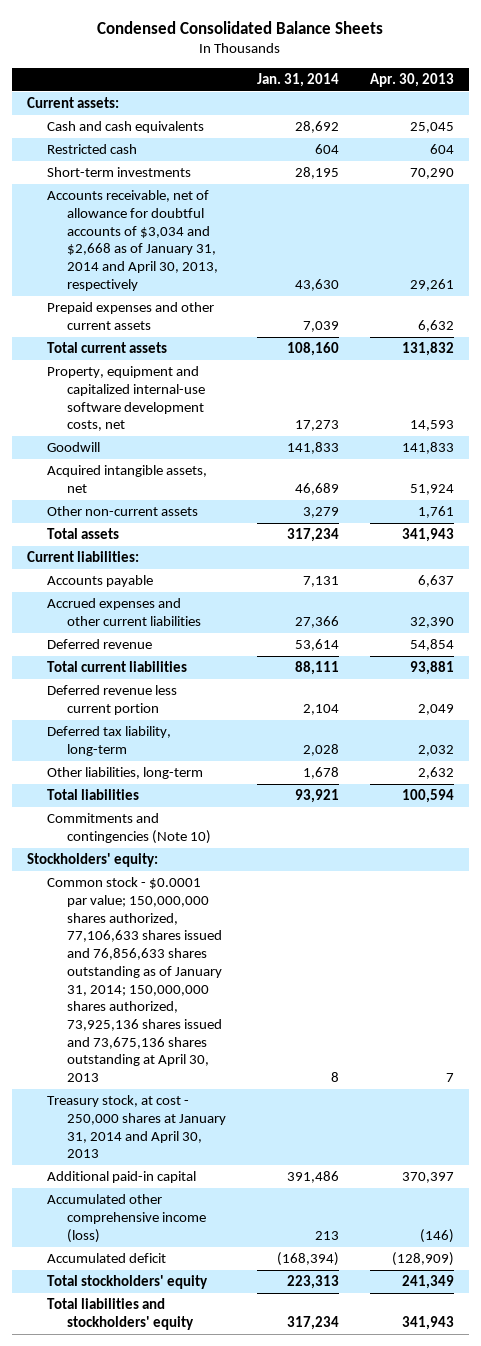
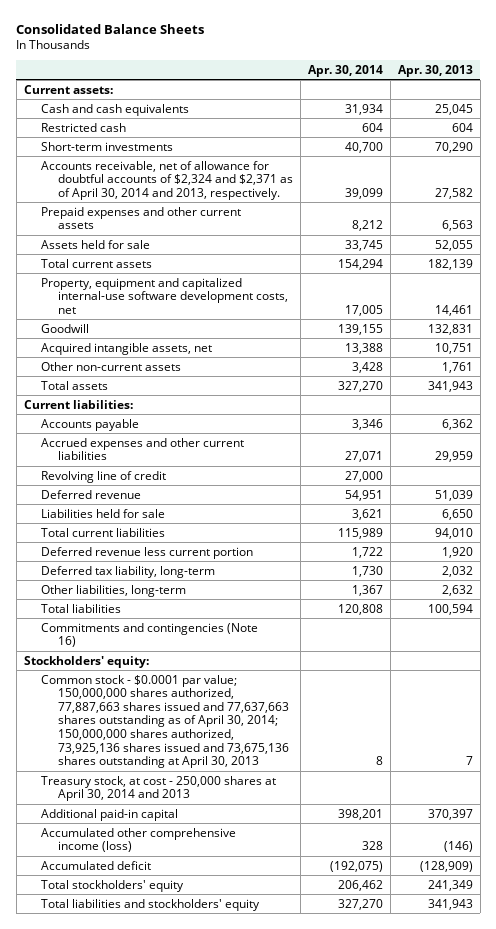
- Condensed Consolidated Balance Sheets
+ Consolidated Balance Sheets
- | Jan. 31, 2014 | Apr. 30, 2013
+ | Apr. 30, 2014 | Apr. 30, 2013
- Accounts receivable, net of allowance for doubtful accounts of $3,034 and $2,668 as of January 31, 2014 and April 30, 2013, respectively | 43,630 | 29,261
- Prepaid expenses and other current assets | 7,039 | 6,632
- Total current assets | 108,160 | 131,832
- Property, equipment and capitalized internal-use software development costs, net | 17,273 | 14,593
- Goodwill | 141,833 | 141,833
- Acquired intangible assets, net | 46,689 | 51,924
+ Accounts receivable, net of allowance for doubtful accounts of $2,324 and $2,371 as of April 30, 2014 and 2013, respectively. | 39,099 | 27,582
+ Prepaid expenses and other current assets | 8,212 | 6,563
+ Assets held for sale | 33,745 | 52,055
+ Total current assets | 154,294 | 182,139
+ Property, equipment and capitalized internal-use software development costs, net | 17,005 | 14,461
+ Goodwill | 139,155 | 132,831
+ Acquired intangible assets, net | 13,388 | 10,751
- Accounts payable | 7,131 | 6,637
- Accrued expenses and other current liabilities | 27,366 | 32,390
- Deferred revenue | 53,614 | 54,854
- Total current liabilities | 88,111 | 93,881
- Deferred revenue less current portion | 2,104 | 2,049
+ Accounts payable | 3,346 | 6,362
+ Accrued expenses and other current liabilities | 27,071 | 29,959
+ Revolving line of credit | 27,000 |
+ Deferred revenue | 54,951 | 51,039
+ Liabilities held for sale | 3,621 | 6,650
+ Total current liabilities | 115,989 | 94,010
+ Deferred revenue less current portion | 1,722 | 1,920
- Commitments and contingencies (Note 10)
+ Commitments and contingencies (Note 16)
- Common stock - $0.0001 par value; 150,000,000 shares authorized, 77,106,633 shares issued and 76,856,633 shares outstanding as of January 31, 2014; 150,000,000 shares authorized, 73,925,136 shares issued and 73,675,136 shares outstanding at April 30, 2013 | 8 | 7
- Treasury stock, at cost - 250,000 shares at January 31, 2014 and April 30, 2013
+ Common stock - $0.0001 par value; 150,000,000 shares authorized, 77,887,663 shares issued and 77,637,663 shares outstanding as of April 30, 2014; 150,000,000 shares authorized, 73,925,136 shares issued and 73,675,136 shares outstanding at April 30, 2013 | 8 | 7
+ Treasury stock, at cost - 250,000 shares at April 30, 2014 and 2013

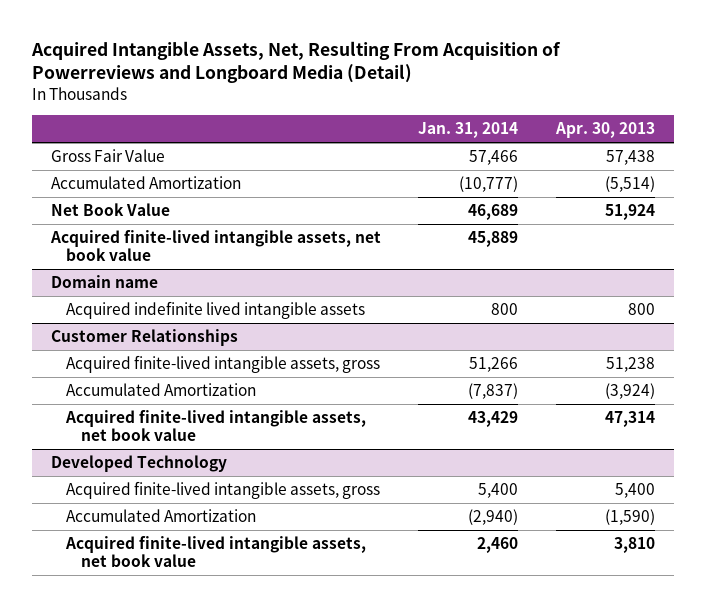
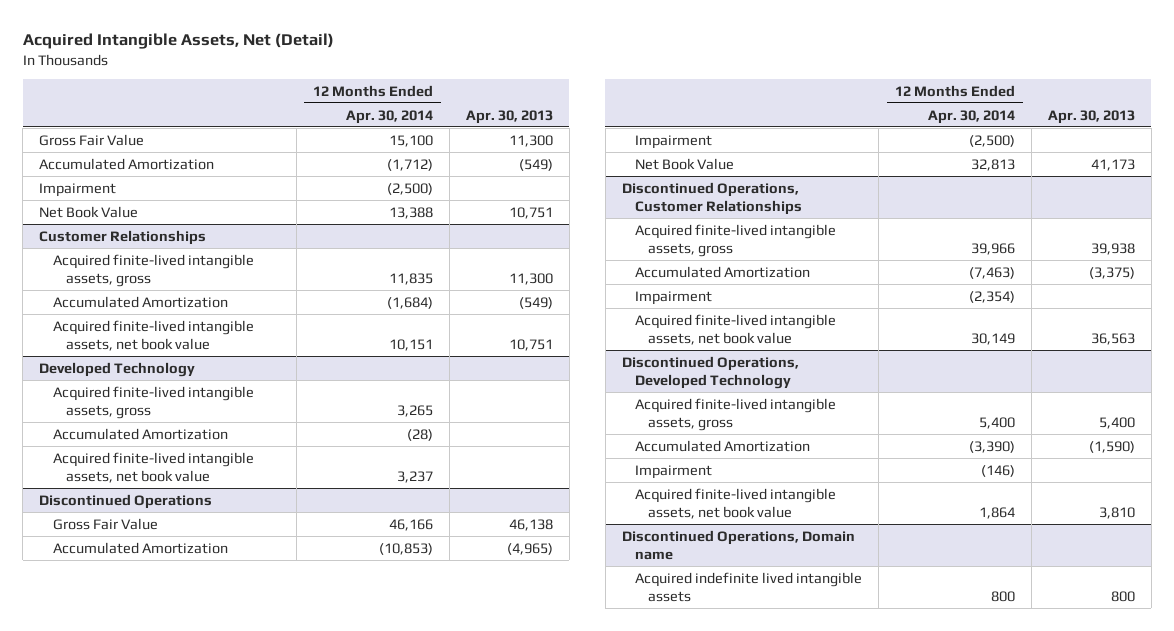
- Acquired Intangible Assets, Net, Resulting From Acquisition of Powerreviews and Longboard Media (Detail)
+ Acquired Intangible Assets, Net (Detail)
- | Jan. 31, 2014 | Apr. 30, 2013
+ | 12 Months Ended Apr. 30, 2014 | Apr. 30, 2013
- Gross Fair Value | 57,466 | 57,438
- Accumulated Amortization | (10,777) | (5,514)
- Net Book Value | 46,689 | 51,924
- Acquired finite-lived intangible assets, net book value | 45,889 |
- Domain name
- Acquired indefinite lived intangible assets | 800 | 800
+ Gross Fair Value | 15,100 | 11,300
+ Accumulated Amortization | (1,712) | (549)
+ Impairment | (2,500) |
+ Net Book Value | 13,388 | 10,751
@ Customer Relationships
- Acquired finite-lived intangible assets, gross | 51,266 | 51,238
- Accumulated Amortization | (7,837) | (3,924)
- Acquired finite-lived intangible assets, net book value | 43,429 | 47,314
+ Acquired finite-lived intangible assets, gross | 11,835 | 11,300
+ Accumulated Amortization | (1,684) | (549)
+ Acquired finite-lived intangible assets, net book value | 10,151 | 10,751
@ Developed Technology
+ Acquired finite-lived intangible assets, gross | 3,265 |
+ Accumulated Amortization | (28) |
+ Acquired finite-lived intangible assets, net book value | 3,237 |
+ Discontinued Operations
+ Gross Fair Value | 46,166 | 46,138
+ Accumulated Amortization | (10,853) | (4,965)
+ Impairment | (2,500) |
+ Net Book Value | 32,813 | 41,173
+ Discontinued Operations, Customer Relationships
+ Acquired finite-lived intangible assets, gross | 39,966 | 39,938
+ Accumulated Amortization | (7,463) | (3,375)
+ Impairment | (2,354) |
+ Acquired finite-lived intangible assets, net book value | 30,149 | 36,563
+ Discontinued Operations, Developed Technology
+ Impairment | (146) |
+ Discontinued Operations, Domain name
+ Acquired indefinite lived intangible assets | 800 | 800

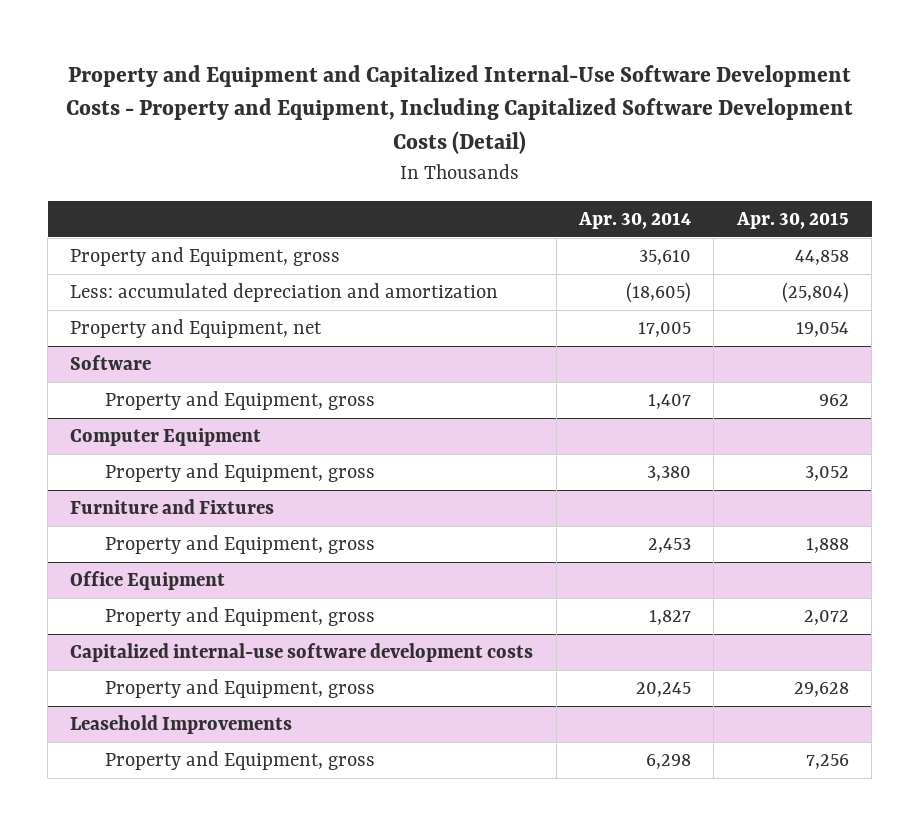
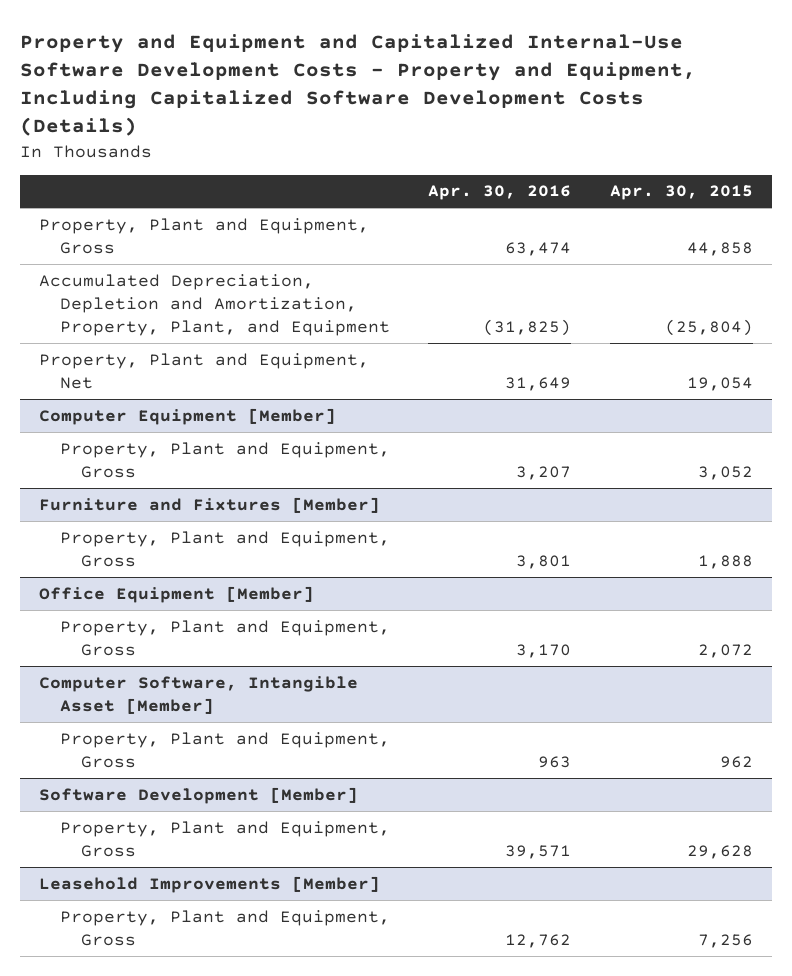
- Property and Equipment and Capitalized Internal-Use Software Development Costs - Property and Equipment, Including Capitalized Software Development Costs (Detail)
+ Property and Equipment and Capitalized Internal-Use Software Development Costs - Property and Equipment, Including Capitalized Software Development Costs (Details)
- | Apr. 30, 2014 | Apr. 30, 2015
+ | Apr. 30, 2016 | Apr. 30, 2015
- Property and Equipment, gross | 35,610 | 44,858
- Less: accumulated depreciation and amortization | (18,605) | (25,804)
- Property and Equipment, net | 17,005 | 19,054
- Software
- Property and Equipment, gross | 1,407 | 962
- Computer Equipment
- Property and Equipment, gross | 3,380 | 3,052
- Furniture and Fixtures
- Property and Equipment, gross | 2,453 | 1,888
- Office Equipment
- Property and Equipment, gross | 1,827 | 2,072
- Capitalized internal-use software development costs
- Property and Equipment, gross | 20,245 | 29,628
- Leasehold Improvements
- Property and Equipment, gross | 6,298 | 7,256
+ Property, Plant and Equipment, Gross | 63,474 | 44,858
+ Accumulated Depreciation, Depletion and Amortization, Property, Plant, and Equipment | (31,825) | (25,804)
+ Property, Plant and Equipment, Net | 31,649 | 19,054
+ Computer Equipment [Member]
+ Property, Plant and Equipment, Gross | 3,207 | 3,052
+ Furniture and Fixtures [Member]
+ Property, Plant and Equipment, Gross | 3,801 | 1,888
+ Office Equipment [Member]
+ Property, Plant and Equipment, Gross | 3,170 | 2,072
+ Computer Software, Intangible Asset [Member]
+ Property, Plant and Equipment, Gross | 963 | 962
+ Software Development [Member]
+ Property, Plant and Equipment, Gross | 39,571 | 29,628
+ Leasehold Improvements [Member]
+ Property, Plant and Equipment, Gross | 12,762 | 7,256

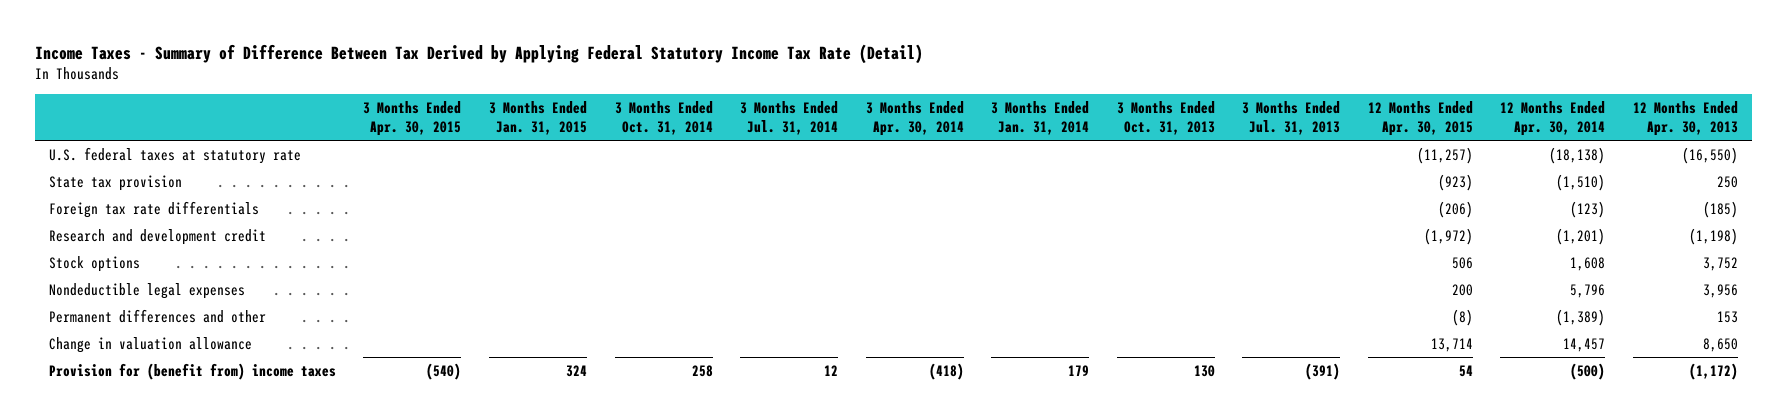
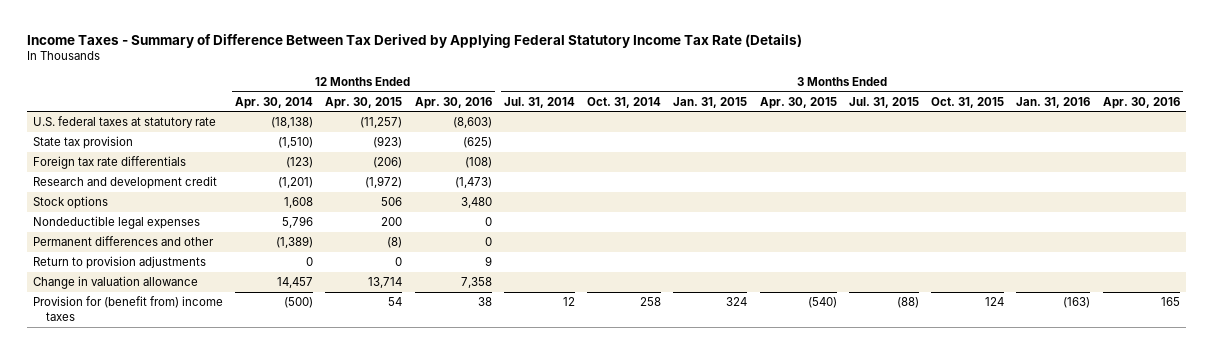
- Income Taxes - Summary of Difference Between Tax Derived by Applying Federal Statutory Income Tax Rate (Detail)
+ Income Taxes - Summary of Difference Between Tax Derived by Applying Federal Statutory Income Tax Rate (Details)
- | 3 Months Ended Apr. 30, 2015 | 3 Months Ended Jan. 31, 2015 | 3 Months Ended Oct. 31, 2014 | 3 Months Ended Jul. 31, 2014 | 3 Months Ended Apr. 30, 2014 | 3 Months Ended Jan. 31, 2014 | 3 Months Ended Oct. 31, 2013 | 3 Months Ended Jul. 31, 2013 | 12 Months Ended Apr. 30, 2015 | 12 Months Ended Apr. 30, 2014 | 12 Months Ended Apr. 30, 2013
+ | 12 Months Ended Apr. 30, 2014 | 12 Months Ended Apr. 30, 2015 | 12 Months Ended Apr. 30, 2016 | 3 Months Ended Jul. 31, 2014 | 3 Months Ended Oct. 31, 2014 | 3 Months Ended Jan. 31, 2015 | 3 Months Ended Apr. 30, 2015 | 3 Months Ended Jul. 31, 2015 | 3 Months Ended Oct. 31, 2015 | 3 Months Ended Jan. 31, 2016 | 3 Months Ended Apr. 30, 2016
+ Return to provision adjustments | 0 | 0 | 9 | | | | | | | |

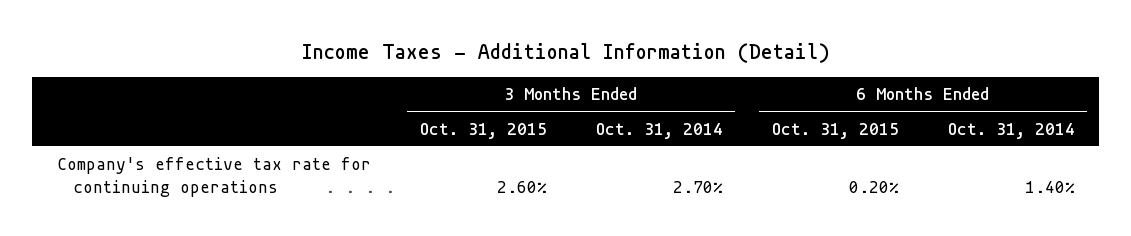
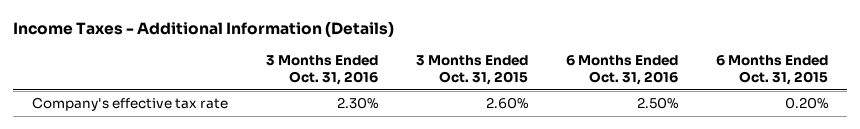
- Income Taxes - Additional Information (Detail)
+ Income Taxes - Additional Information (Details)
- | 3 Months Ended Oct. 31, 2015 | 3 Months Ended Oct. 31, 2014 | 6 Months Ended Oct. 31, 2015 | 6 Months Ended Oct. 31, 2014
+ | 3 Months Ended Oct. 31, 2016 | 3 Months Ended Oct. 31, 2015 | 6 Months Ended Oct. 31, 2016 | 6 Months Ended Oct. 31, 2015
- Company's effective tax rate for continuing operations | 2.60% | 2.70% | 0.20% | 1.40%
+ Company's effective tax rate | 2.30% | 2.60% | 2.50% | 0.20%

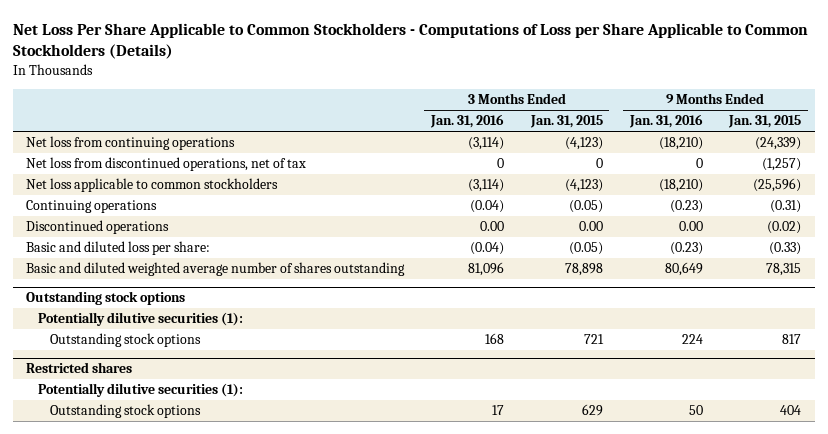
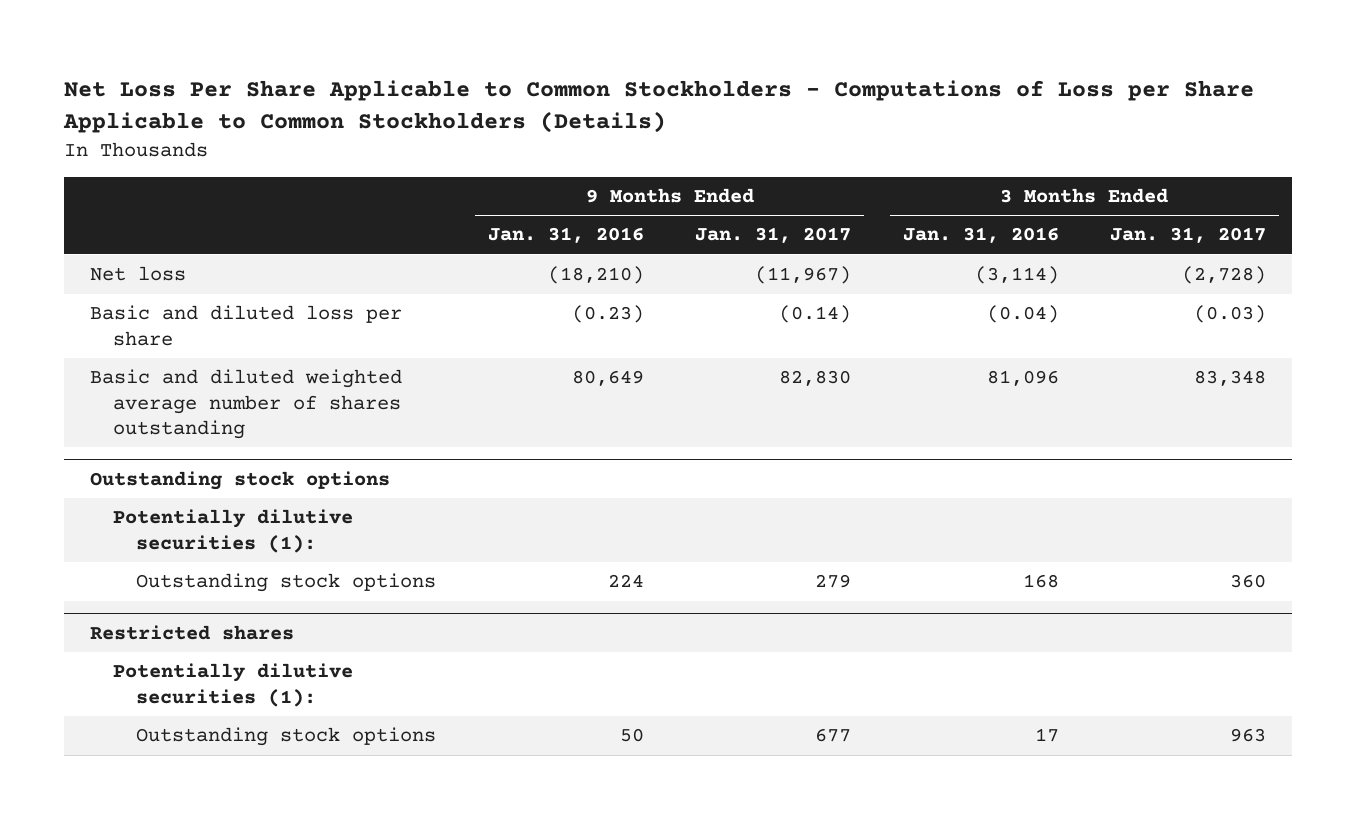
- | 3 Months Ended Jan. 31, 2016 | 3 Months Ended Jan. 31, 2015 | 9 Months Ended Jan. 31, 2016 | 9 Months Ended Jan. 31, 2015
+ | 9 Months Ended Jan. 31, 2016 | 9 Months Ended Jan. 31, 2017 | 3 Months Ended Jan. 31, 2016 | 3 Months Ended Jan. 31, 2017
- Net loss from continuing operations | (3,114) | (4,123) | (18,210) | (24,339)
- Net loss from discontinued operations, net of tax | 0 | 0 | 0 | (1,257)
- Net loss applicable to common stockholders | (3,114) | (4,123) | (18,210) | (25,596)
- Continuing operations | (0.04) | (0.05) | (0.23) | (0.31)
- Discontinued operations | 0.00 | 0.00 | 0.00 | (0.02)
- Basic and diluted loss per share: | (0.04) | (0.05) | (0.23) | (0.33)
+ Net loss | (18,210) | (11,967) | (3,114) | (2,728)
+ Basic and diluted loss per share | (0.23) | (0.14) | (0.04) | (0.03)

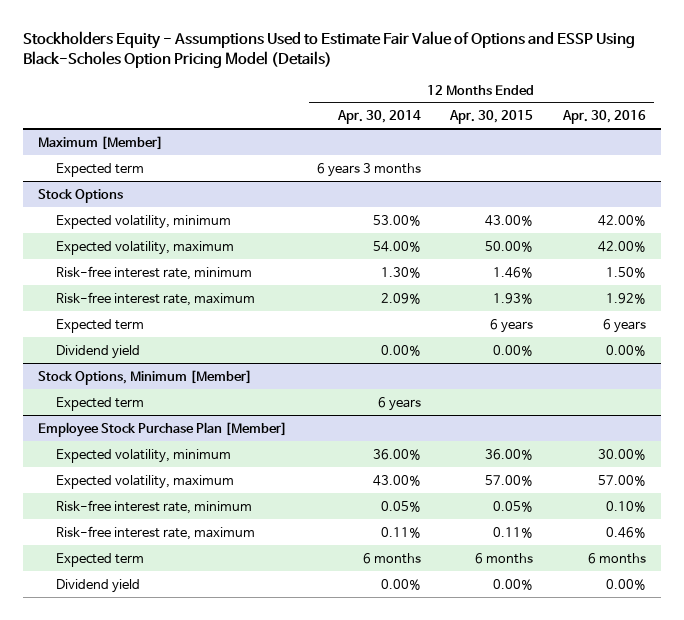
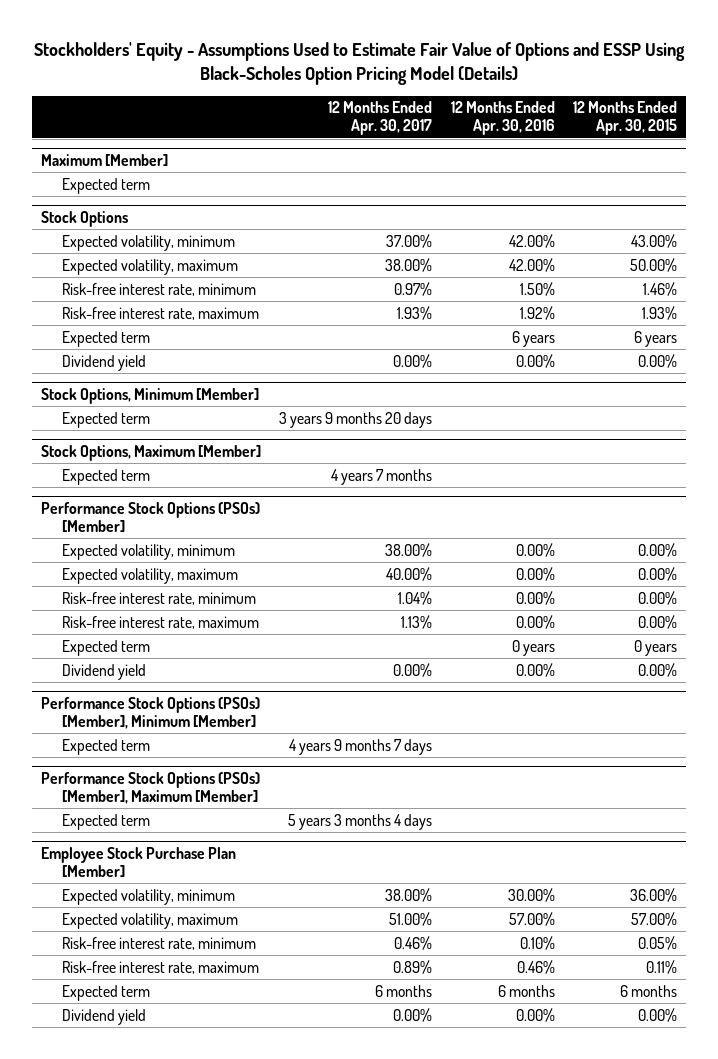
- Stockholders Equity - Assumptions Used to Estimate Fair Value of Options and ESSP Using Black-Scholes Option Pricing Model (Details)
+ Stockholders' Equity - Assumptions Used to Estimate Fair Value of Options and ESSP Using Black-Scholes Option Pricing Model (Details)
- | 12 Months Ended Apr. 30, 2014 | 12 Months Ended Apr. 30, 2015 | 12 Months Ended Apr. 30, 2016
+ | 12 Months Ended Apr. 30, 2017 | 12 Months Ended Apr. 30, 2016 | 12 Months Ended Apr. 30, 2015
+ Stock Options, Maximum [Member]
+ Expected term | 4 years 7 months | |
+ Performance Stock Options (PSOs) [Member]
+ Expected volatility, minimum | 38.00% | 0.00% | 0.00%
+ Expected volatility, maximum | 40.00% | 0.00% | 0.00%
+ Risk-free interest rate, minimum | 1.04% | 0.00% | 0.00%
+ Risk-free interest rate, maximum | 1.13% | 0.00% | 0.00%
+ Expected term | | 0 years | 0 years
+ Dividend yield | 0.00% | 0.00% | 0.00%
+ Performance Stock Options (PSOs) [Member], Minimum [Member]
+ Expected term | 4 years 9 months 7 days | |
+ Performance Stock Options (PSOs) [Member], Maximum [Member]
+ Expected term | 5 years 3 months 4 days | |

